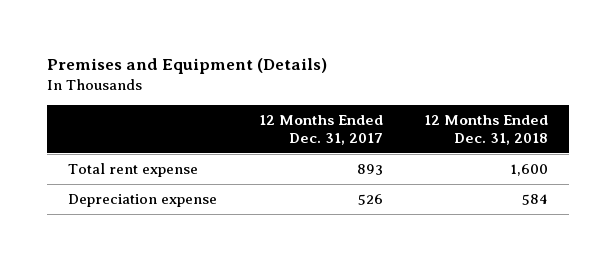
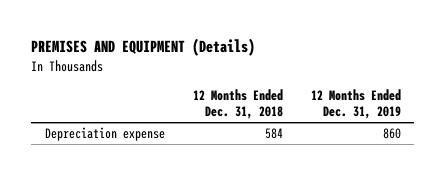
- Premises and Equipment (Details)
+ PREMISES AND EQUIPMENT (Details)
- | 12 Months Ended Dec. 31, 2017 | 12 Months Ended Dec. 31, 2018
+ | 12 Months Ended Dec. 31, 2018 | 12 Months Ended Dec. 31, 2019
- Total rent expense | 893 | 1,600

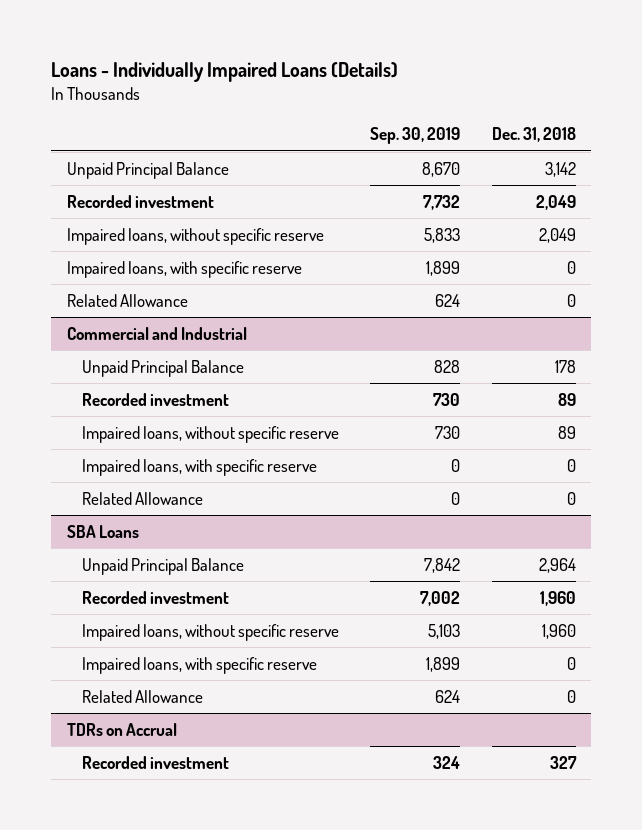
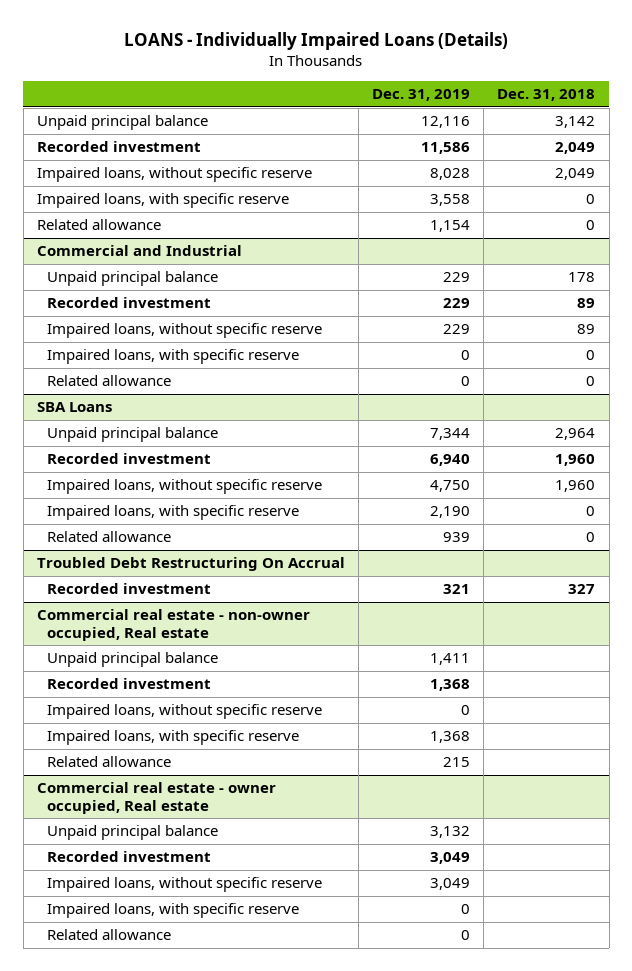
- Loans - Individually Impaired Loans (Details)
+ LOANS - Individually Impaired Loans (Details)
- | Sep. 30, 2019 | Dec. 31, 2018
+ | Dec. 31, 2019 | Dec. 31, 2018
- Unpaid Principal Balance | 8,670 | 3,142
+ Unpaid principal balance | 12,116 | 3,142
- Related Allowance | 624 | 0
+ Related allowance | 1,154 | 0
@ Commercial and Industrial
- Unpaid Principal Balance | 828 | 178
+ Unpaid principal balance | 229 | 178
- Related Allowance | 0 | 0
+ Related allowance | 0 | 0
@ SBA Loans
- Unpaid Principal Balance | 7,842 | 2,964
+ Unpaid principal balance | 7,344 | 2,964
- Related Allowance | 624 | 0
- TDRs on Accrual
@ SBA Loans
+ Related allowance | 939 | 0
+ Troubled Debt Restructuring On Accrual
+ Commercial real estate - non-owner occupied, Real estate
+ Unpaid principal balance | 1,411 |
+ Recorded investment | 1,368 |
+ Impaired loans, without specific reserve | 0 |
+ Impaired loans, with specific reserve | 1,368 |
+ Related allowance | 215 |
+ Commercial real estate - owner occupied, Real estate
+ Unpaid principal balance | 3,132 |
+ Recorded investment | 3,049 |
+ Impaired loans, without specific reserve | 3,049 |
+ Impaired loans, with specific reserve | 0 |
+ Related allowance | 0 |

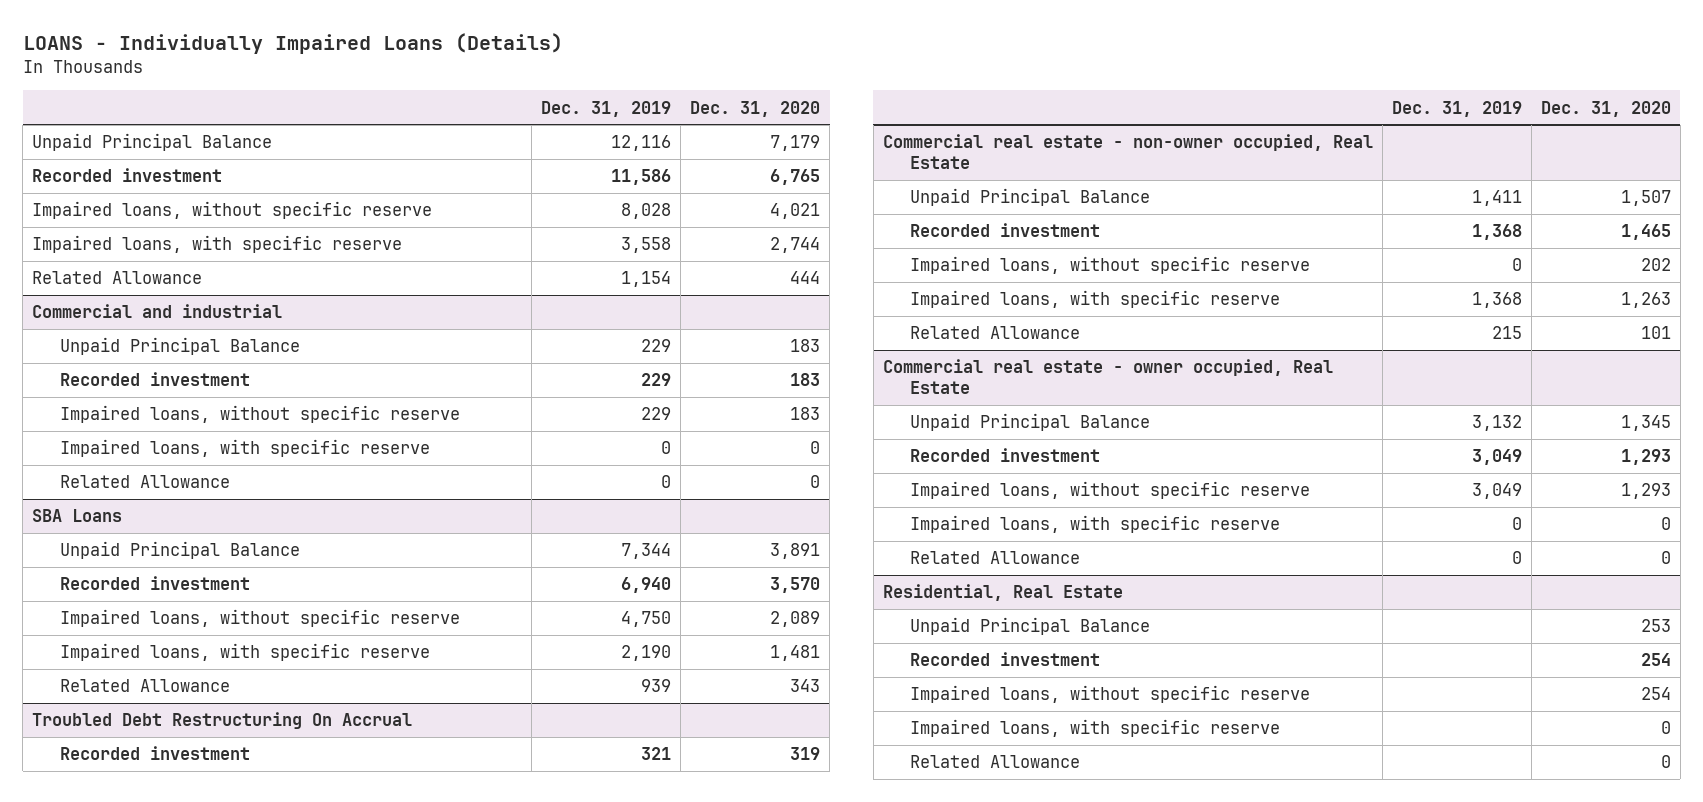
- | Dec. 31, 2019 | Dec. 31, 2018
+ | Dec. 31, 2019 | Dec. 31, 2020
- Unpaid principal balance | 12,116 | 3,142
+ Unpaid Principal Balance | 12,116 | 7,179
- Related allowance | 1,154 | 0
- Commercial and Industrial
- Unpaid principal balance | 229 | 178
+ Related Allowance | 1,154 | 444
+ Commercial and industrial
+ Unpaid Principal Balance | 229 | 183
- Related allowance | 0 | 0
+ Related Allowance | 0 | 0
@ SBA Loans
- Unpaid principal balance | 7,344 | 2,964
+ Unpaid Principal Balance | 7,344 | 3,891
- Related allowance | 939 | 0
+ Related Allowance | 939 | 343
- Commercial real estate - non-owner occupied, Real estate
- Unpaid principal balance | 1,411 |
+ Commercial real estate - non-owner occupied, Real Estate
+ Unpaid Principal Balance | 1,411 | 1,507
- Related allowance | 215 |
- Commercial real estate - owner occupied, Real estate
- Unpaid principal balance | 3,132 |
+ Related Allowance | 215 | 101
+ Commercial real estate - owner occupied, Real Estate
+ Unpaid Principal Balance | 3,132 | 1,345
- Related allowance | 0 |
+ Related Allowance | 0 | 0
+ Residential, Real Estate
+ Unpaid Principal Balance | | 253
+ Recorded investment | | 254
+ Impaired loans, without specific reserve | | 254
+ Impaired loans, with specific reserve | | 0
+ Related Allowance | | 0

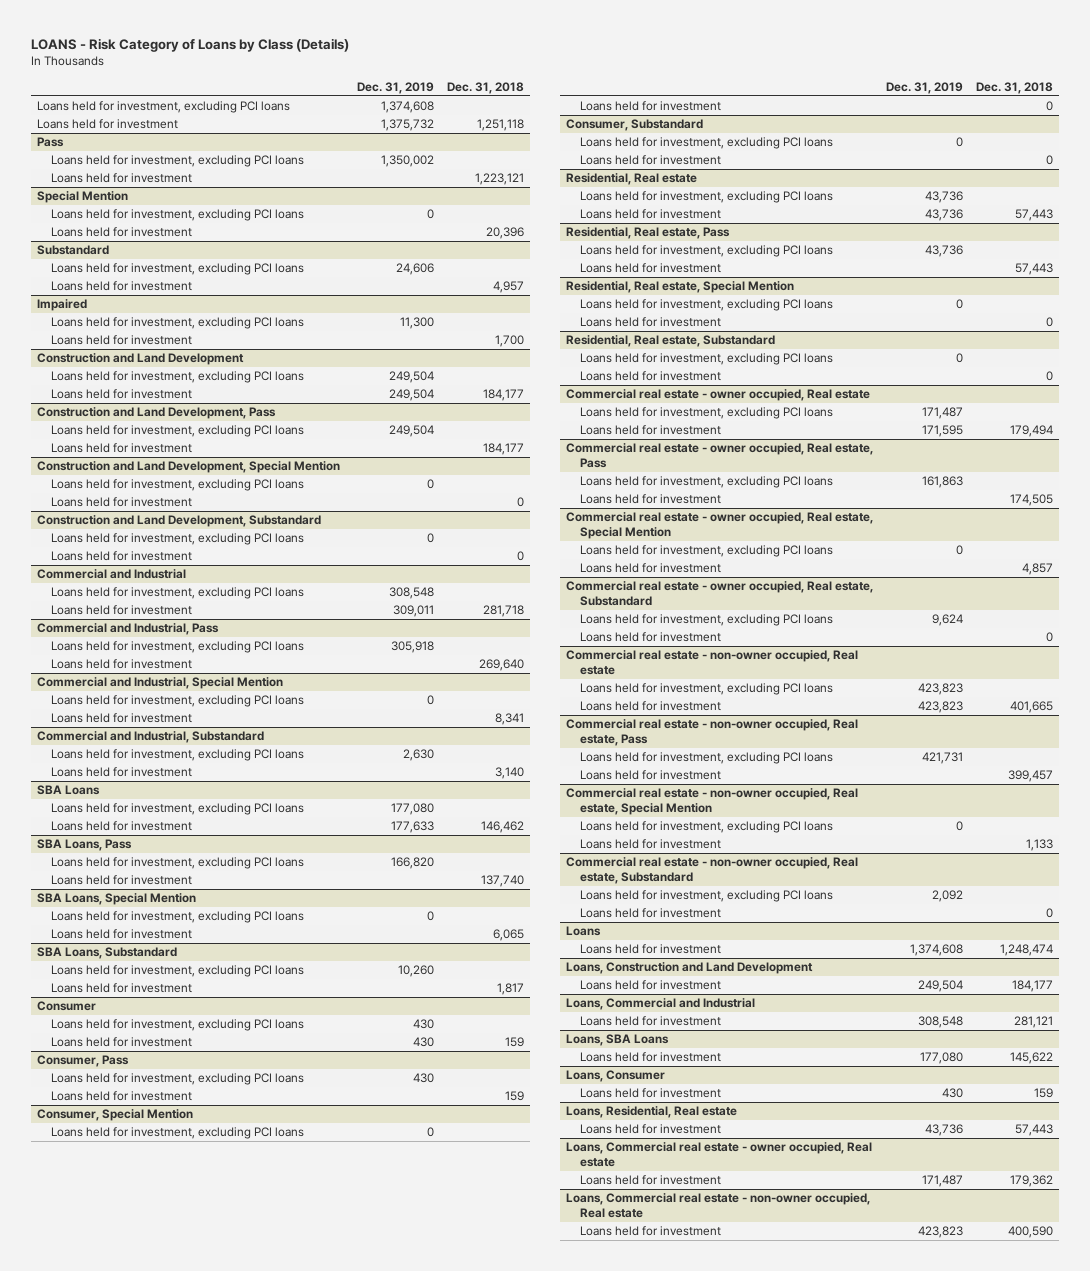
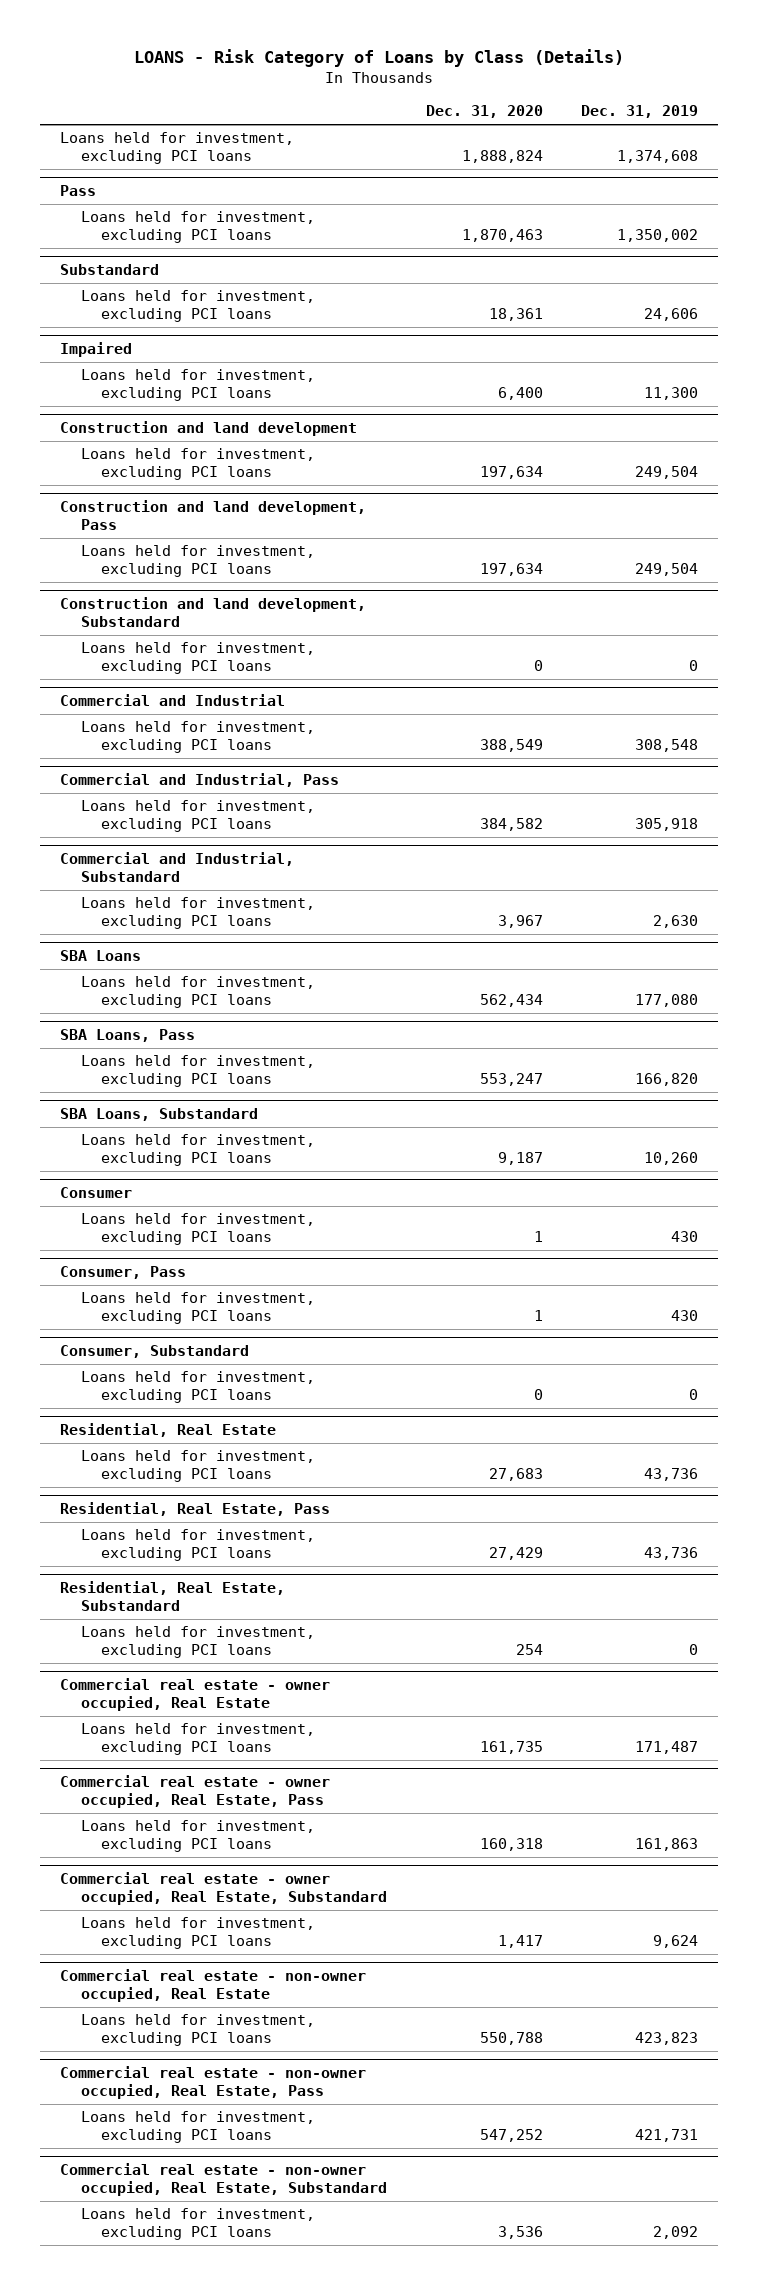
- | Dec. 31, 2019 | Dec. 31, 2018
+ | Dec. 31, 2020 | Dec. 31, 2019
- Loans held for investment | 1,375,732 | 1,251,118
@ Pass
- Loans held for investment | | 1,223,121
- Special Mention
- Loans held for investment, excluding PCI loans | 0 |
- Loans held for investment | | 20,396
@ Substandard
- Loans held for investment | | 4,957
@ Impaired
- Loans held for investment | | 1,700
- Construction and Land Development
+ Construction and land development
- Loans held for investment | 249,504 | 184,177
- Construction and Land Development, Pass
+ Construction and land development, Pass
- Loans held for investment | | 184,177
- Construction and Land Development, Special Mention
- Loans held for investment, excluding PCI loans | 0 |
- Loans held for investment | | 0
- Construction and Land Development, Substandard
+ Construction and land development, Substandard
- Loans held for investment | | 0
@ Commercial and Industrial
- Loans held for investment | 309,011 | 281,718
@ Commercial and Industrial, Pass
- Loans held for investment | | 269,640
- Commercial and Industrial, Special Mention
- Loans held for investment, excluding PCI loans | 0 |
- Loans held for investment | | 8,341
@ Commercial and Industrial, Substandard
- Loans held for investment | | 3,140
@ SBA Loans
- Loans held for investment | 177,633 | 146,462
@ SBA Loans, Pass
- Loans held for investment | | 137,740
- SBA Loans, Special Mention
- Loans held for investment, excluding PCI loans | 0 |
- Loans held for investment | | 6,065
@ SBA Loans, Substandard
- Loans held for investment | | 1,817
@ Consumer
- Loans held for investment | 430 | 159
@ Consumer, Pass
- Loans held for investment | | 159
- Consumer, Special Mention
- Loans held for investment, excluding PCI loans | 0 |
- Loans held for investment | | 0
@ Consumer, Substandard
- Loans held for investment | | 0
- Residential, Real estate
+ Residential, Real Estate
- Loans held for investment | 43,736 | 57,443
- Residential, Real estate, Pass
+ Residential, Real Estate, Pass
- Loans held for investment | | 57,443
- Residential, Real estate, Special Mention
- Loans held for investment, excluding PCI loans | 0 |
- Loans held for investment | | 0
- Residential, Real estate, Substandard
+ Residential, Real Estate, Substandard
- Loans held for investment | | 0
- Commercial real estate - owner occupied, Real estate
+ Commercial real estate - owner occupied, Real Estate
- Loans held for investment | 171,595 | 179,494
- Commercial real estate - owner occupied, Real estate, Pass
+ Commercial real estate - owner occupied, Real Estate, Pass
- Loans held for investment | | 174,505
- Commercial real estate - owner occupied, Real estate, Special Mention
- Loans held for investment, excluding PCI loans | 0 |
- Loans held for investment | | 4,857
- Commercial real estate - owner occupied, Real estate, Substandard
+ Commercial real estate - owner occupied, Real Estate, Substandard
- Loans held for investment | | 0
- Commercial real estate - non-owner occupied, Real estate
+ Commercial real estate - non-owner occupied, Real Estate
- Loans held for investment | 423,823 | 401,665
- Commercial real estate - non-owner occupied, Real estate, Pass
+ Commercial real estate - non-owner occupied, Real Estate, Pass
- Loans held for investment | | 399,457
- Commercial real estate - non-owner occupied, Real estate, Special Mention
- Loans held for investment, excluding PCI loans | 0 |
- Loans held for investment | | 1,133
- Commercial real estate - non-owner occupied, Real estate, Substandard
+ Commercial real estate - non-owner occupied, Real Estate, Substandard
- Loans held for investment | | 0
- Loans
- Loans held for investment | 1,374,608 | 1,248,474
- Loans, Construction and Land Development
- Loans held for investment | 249,504 | 184,177
- Loans, Commercial and Industrial
- Loans held for investment | 308,548 | 281,121
- Loans, SBA Loans
- Loans held for investment | 177,080 | 145,622
- Loans, Consumer
- Loans held for investment | 430 | 159
- Loans, Residential, Real estate
- Loans held for investment | 43,736 | 57,443
- Loans, Commercial real estate - owner occupied, Real estate
- Loans held for investment | 171,487 | 179,362
- Loans, Commercial real estate - non-owner occupied, Real estate
- Loans held for investment | 423,823 | 400,590

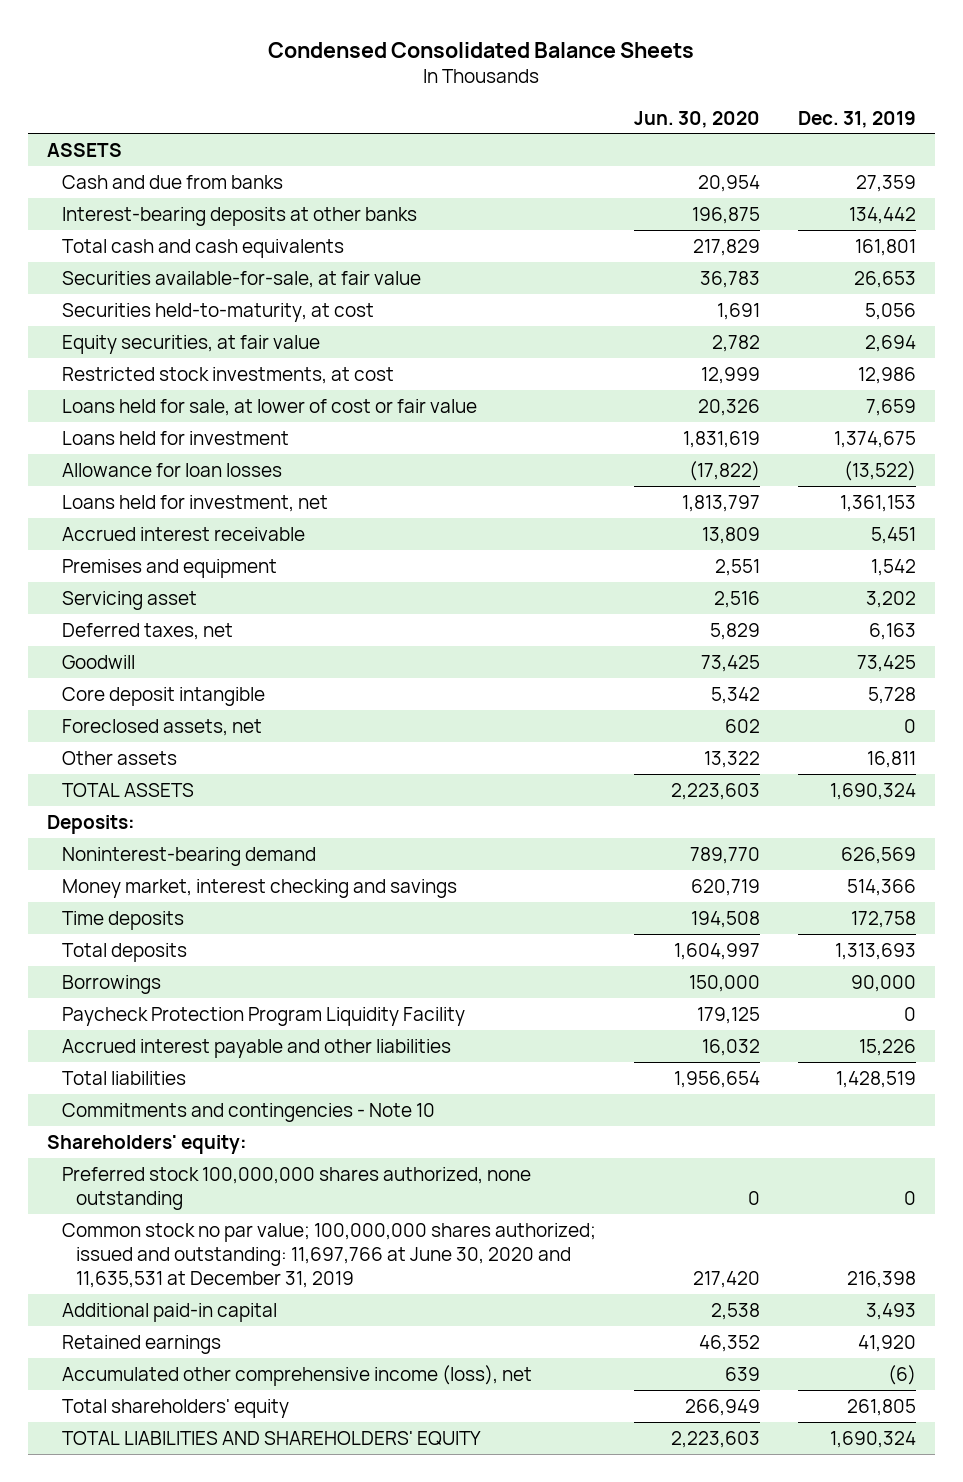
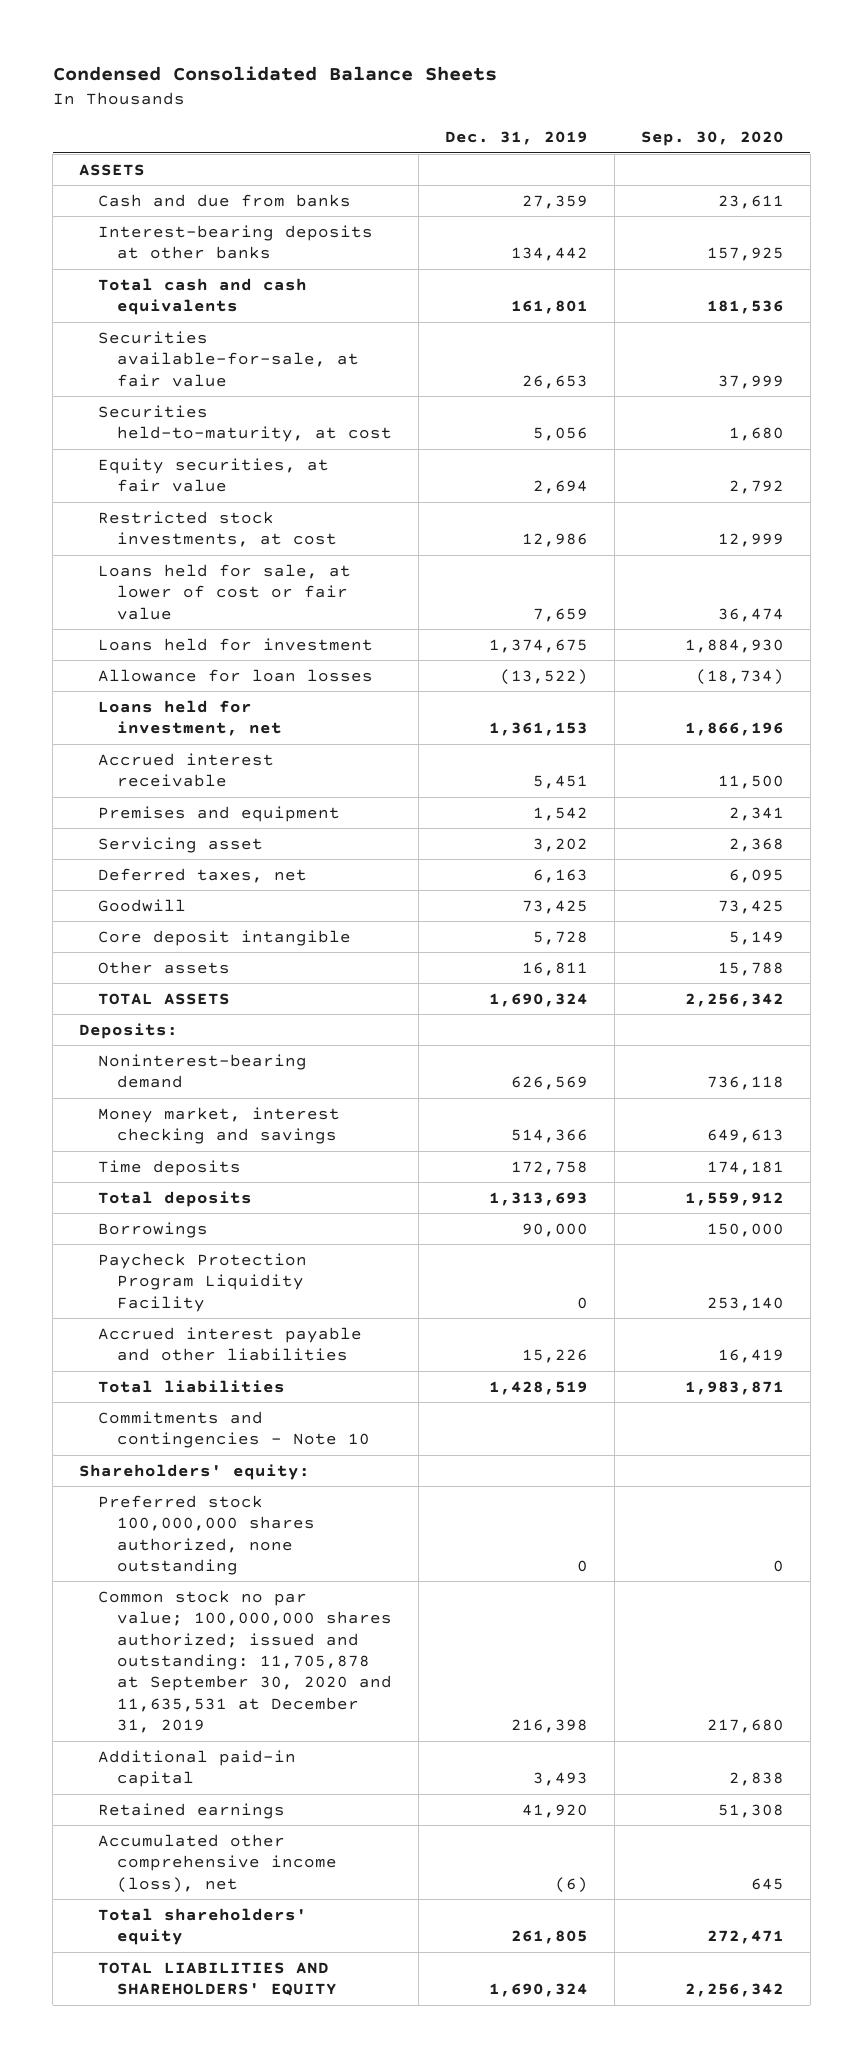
- | Jun. 30, 2020 | Dec. 31, 2019
+ | Dec. 31, 2019 | Sep. 30, 2020
- Foreclosed assets, net | 602 | 0
- Common stock no par value; 100,000,000 shares authorized; issued and outstanding: 11,697,766 at June 30, 2020 and 11,635,531 at December 31, 2019 | 217,420 | 216,398
+ Common stock no par value; 100,000,000 shares authorized; issued and outstanding: 11,705,878 at September 30, 2020 and 11,635,531 at December 31, 2019 | 216,398 | 217,680

